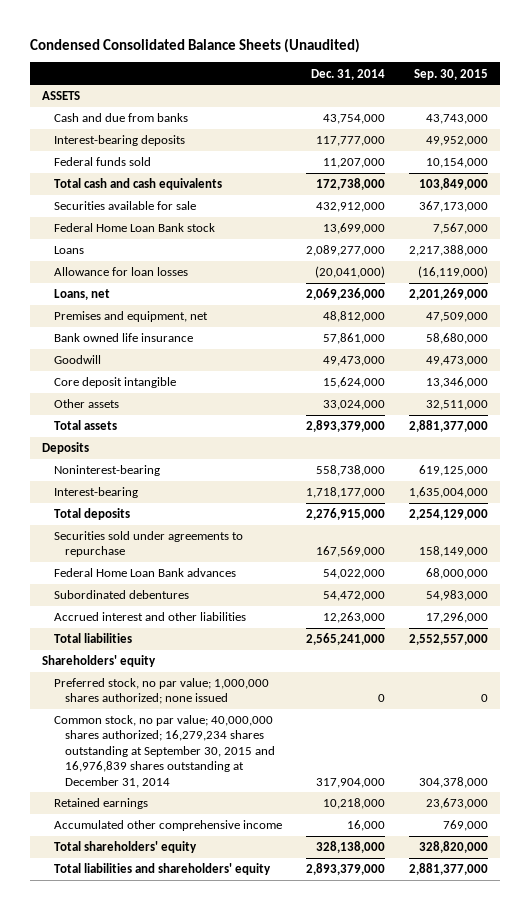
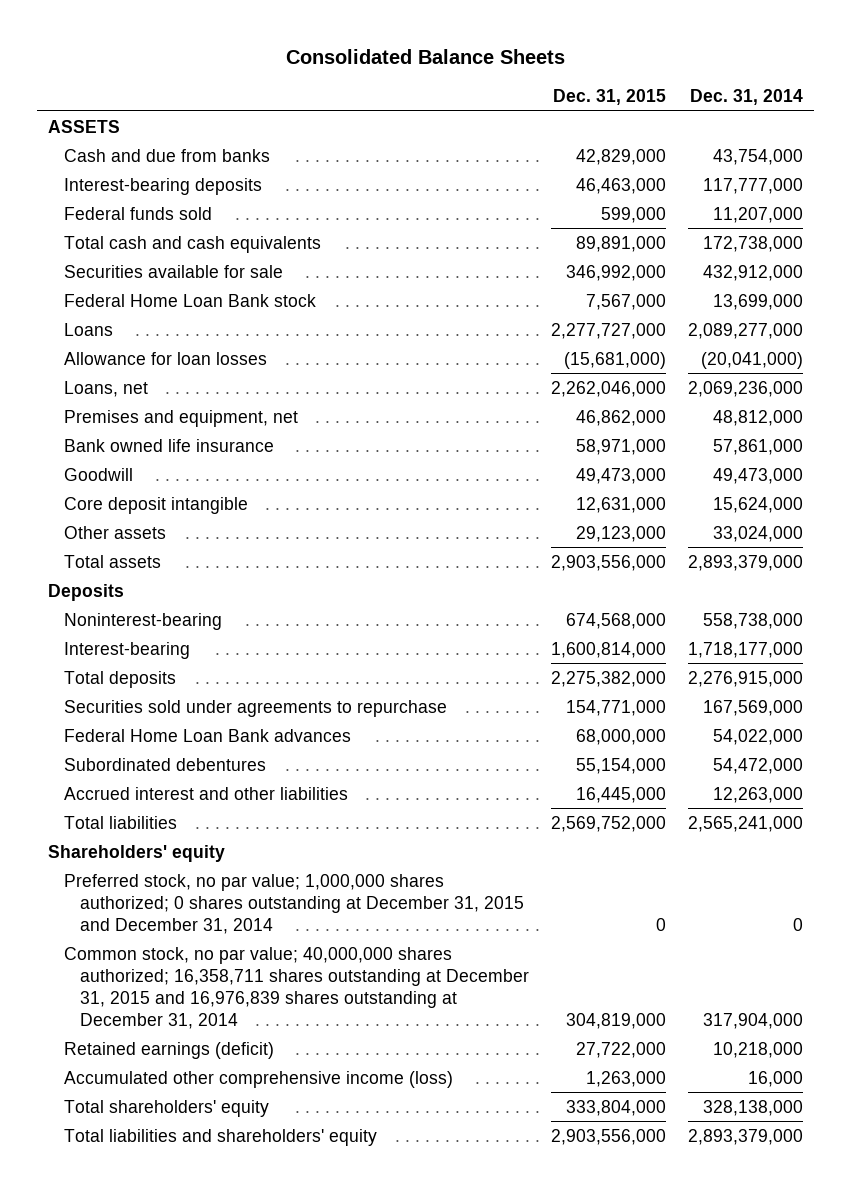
- Condensed Consolidated Balance Sheets (Unaudited)
+ Consolidated Balance Sheets
- | Dec. 31, 2014 | Sep. 30, 2015
+ | Dec. 31, 2015 | Dec. 31, 2014
- Preferred stock, no par value; 1,000,000 shares authorized; none issued | 0 | 0
- Common stock, no par value; 40,000,000 shares authorized; 16,279,234 shares outstanding at September 30, 2015 and 16,976,839 shares outstanding at December 31, 2014 | 317,904,000 | 304,378,000
- Retained earnings | 10,218,000 | 23,673,000
- Accumulated other comprehensive income | 16,000 | 769,000
+ Preferred stock, no par value; 1,000,000 shares authorized; 0 shares outstanding at December 31, 2015 and December 31, 2014 | 0 | 0
+ Common stock, no par value; 40,000,000 shares authorized; 16,358,711 shares outstanding at December 31, 2015 and 16,976,839 shares outstanding at December 31, 2014 | 304,819,000 | 317,904,000
+ Retained earnings (deficit) | 27,722,000 | 10,218,000
+ Accumulated other comprehensive income (loss) | 1,263,000 | 16,000

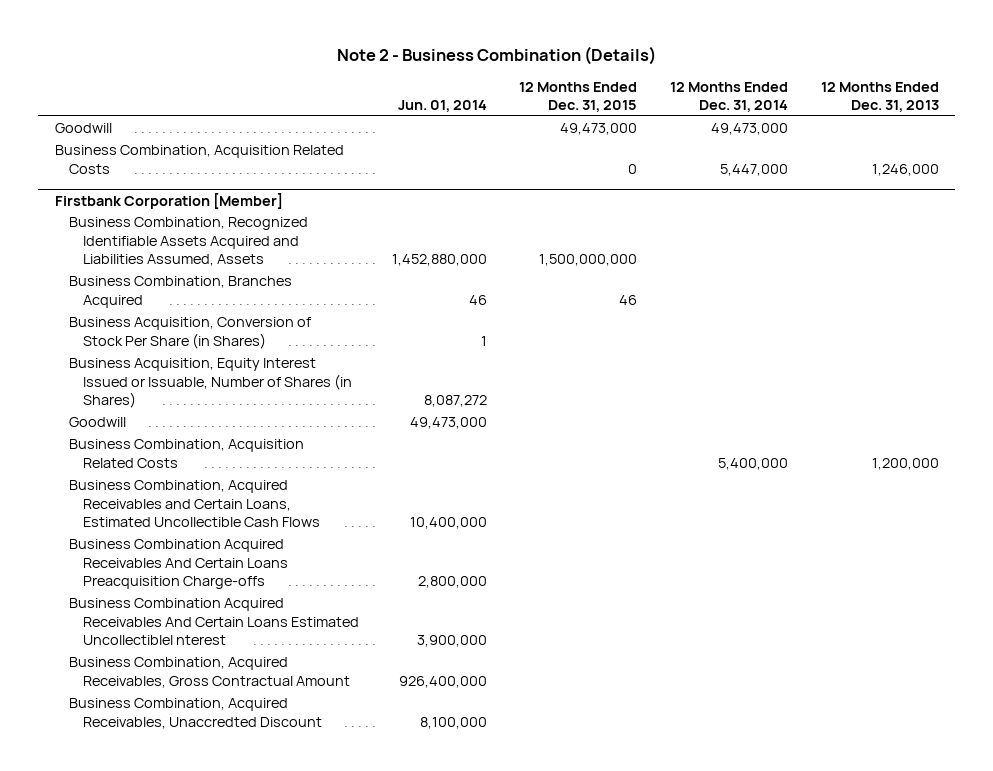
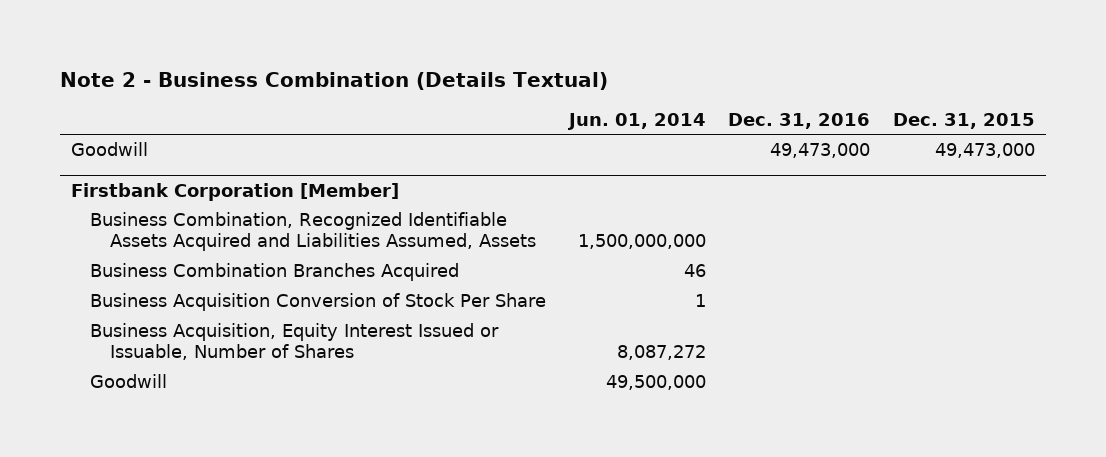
- Note 2 - Business Combination (Details)
+ Note 2 - Business Combination (Details Textual)
- | Jun. 01, 2014 | 12 Months Ended Dec. 31, 2015 | 12 Months Ended Dec. 31, 2014 | 12 Months Ended Dec. 31, 2013
+ | Jun. 01, 2014 | Dec. 31, 2016 | Dec. 31, 2015
- Business Combination, Acquisition Related Costs | | 0 | 5,447,000 | 1,246,000
@ Firstbank Corporation [Member]
- Business Combination, Recognized Identifiable Assets Acquired and Liabilities Assumed, Assets | 1,452,880,000 | 1,500,000,000 | |
- Business Combination, Branches Acquired | 46 | 46 | |
- Business Acquisition, Conversion of Stock Per Share (in Shares) | 1 | | |
- Business Acquisition, Equity Interest Issued or Issuable, Number of Shares (in Shares) | 8,087,272 | | |
- Goodwill | 49,473,000 | | |
- Business Combination, Acquisition Related Costs | | | 5,400,000 | 1,200,000
- Business Combination, Acquired Receivables and Certain Loans, Estimated Uncollectible Cash Flows | 10,400,000 | | |
- Business Combination Acquired Receivables And Certain Loans Preacquisition Charge-offs | 2,800,000 | | |
- Business Combination Acquired Receivables And Certain Loans Estimated UncollectibleI nterest | 3,900,000 | | |
- Business Combination, Acquired Receivables, Gross Contractual Amount | 926,400,000 | | |
- Business Combination, Acquired Receivables, Unaccredted Discount | 8,100,000 | | |
+ Business Combination, Recognized Identifiable Assets Acquired and Liabilities Assumed, Assets | 1,500,000,000 | |
+ Business Combination Branches Acquired | 46 | |
+ Business Acquisition Conversion of Stock Per Share | 1 | |
+ Business Acquisition, Equity Interest Issued or Issuable, Number of Shares | 8,087,272 | |
+ Goodwill | 49,500,000 | |

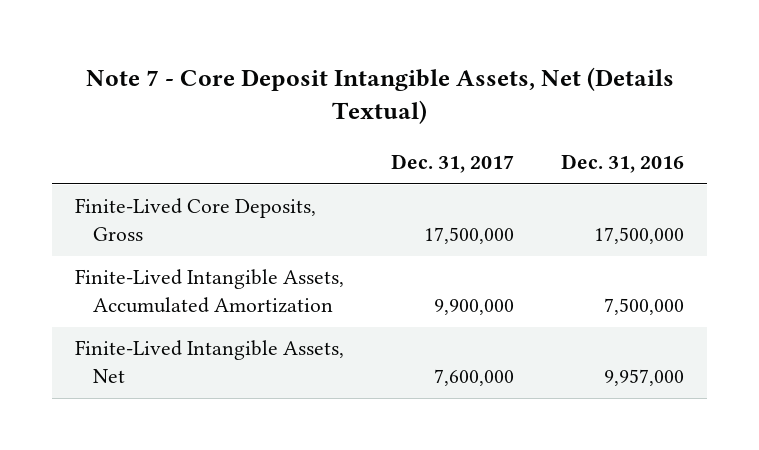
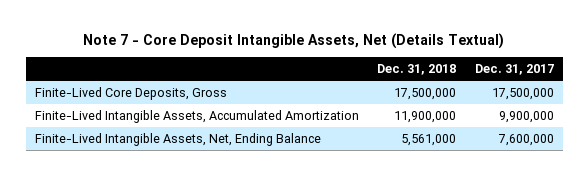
- | Dec. 31, 2017 | Dec. 31, 2016
+ | Dec. 31, 2018 | Dec. 31, 2017
- Finite-Lived Intangible Assets, Net | 7,600,000 | 9,957,000
+ Finite-Lived Intangible Assets, Net, Ending Balance | 5,561,000 | 7,600,000

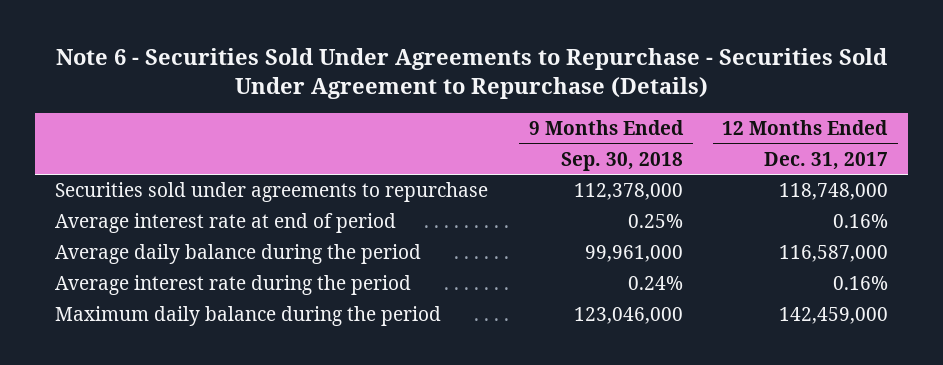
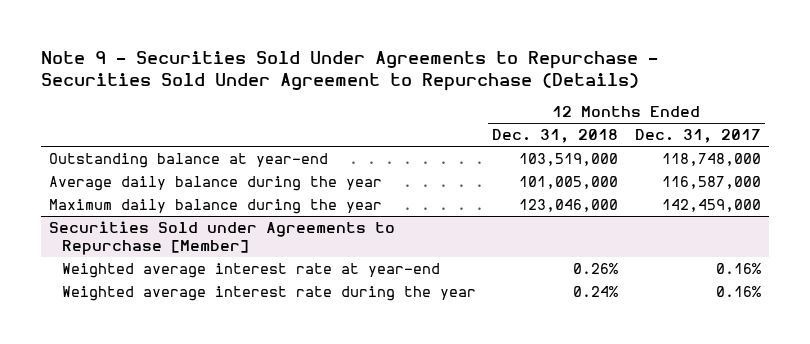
- Note 6 - Securities Sold Under Agreements to Repurchase - Securities Sold Under Agreement to Repurchase (Details)
+ Note 9 - Securities Sold Under Agreements to Repurchase - Securities Sold Under Agreement to Repurchase (Details)
- | 9 Months Ended Sep. 30, 2018 | 12 Months Ended Dec. 31, 2017
+ | 12 Months Ended Dec. 31, 2018 | 12 Months Ended Dec. 31, 2017
- Securities sold under agreements to repurchase | 112,378,000 | 118,748,000
- Average interest rate at end of period | 0.25% | 0.16%
- Average daily balance during the period | 99,961,000 | 116,587,000
- Average interest rate during the period | 0.24% | 0.16%
- Maximum daily balance during the period | 123,046,000 | 142,459,000
+ Outstanding balance at year-end | 103,519,000 | 118,748,000
+ Average daily balance during the year | 101,005,000 | 116,587,000
+ Maximum daily balance during the year | 123,046,000 | 142,459,000
+ Securities Sold under Agreements to Repurchase [Member]
+ Weighted average interest rate at year-end | 0.26% | 0.16%
+ Weighted average interest rate during the year | 0.24% | 0.16%

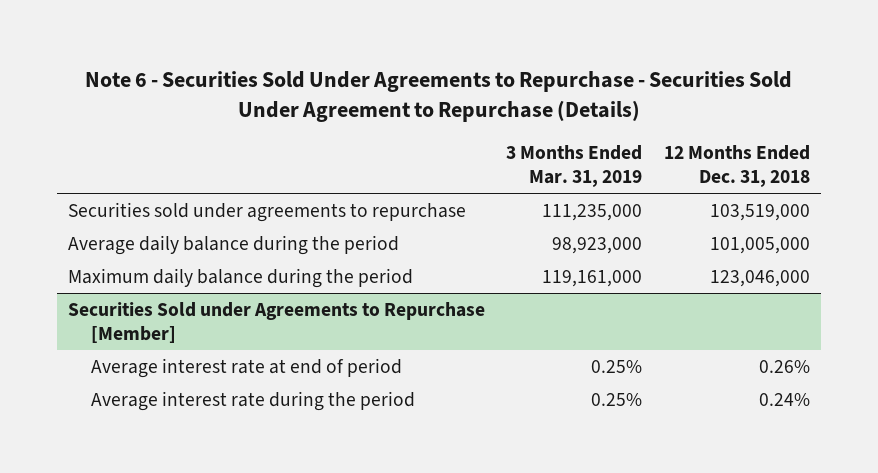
- Note 9 - Securities Sold Under Agreements to Repurchase - Securities Sold Under Agreement to Repurchase (Details)
+ Note 6 - Securities Sold Under Agreements to Repurchase - Securities Sold Under Agreement to Repurchase (Details)
- | 12 Months Ended Dec. 31, 2018 | 12 Months Ended Dec. 31, 2017
+ | 3 Months Ended Mar. 31, 2019 | 12 Months Ended Dec. 31, 2018
- Outstanding balance at year-end | 103,519,000 | 118,748,000
- Average daily balance during the year | 101,005,000 | 116,587,000
- Maximum daily balance during the year | 123,046,000 | 142,459,000
+ Securities sold under agreements to repurchase | 111,235,000 | 103,519,000
+ Average daily balance during the period | 98,923,000 | 101,005,000
+ Maximum daily balance during the period | 119,161,000 | 123,046,000
@ Securities Sold under Agreements to Repurchase [Member]
- Weighted average interest rate at year-end | 0.26% | 0.16%
- Weighted average interest rate during the year | 0.24% | 0.16%
+ Average interest rate at end of period | 0.25% | 0.26%
+ Average interest rate during the period | 0.25% | 0.24%

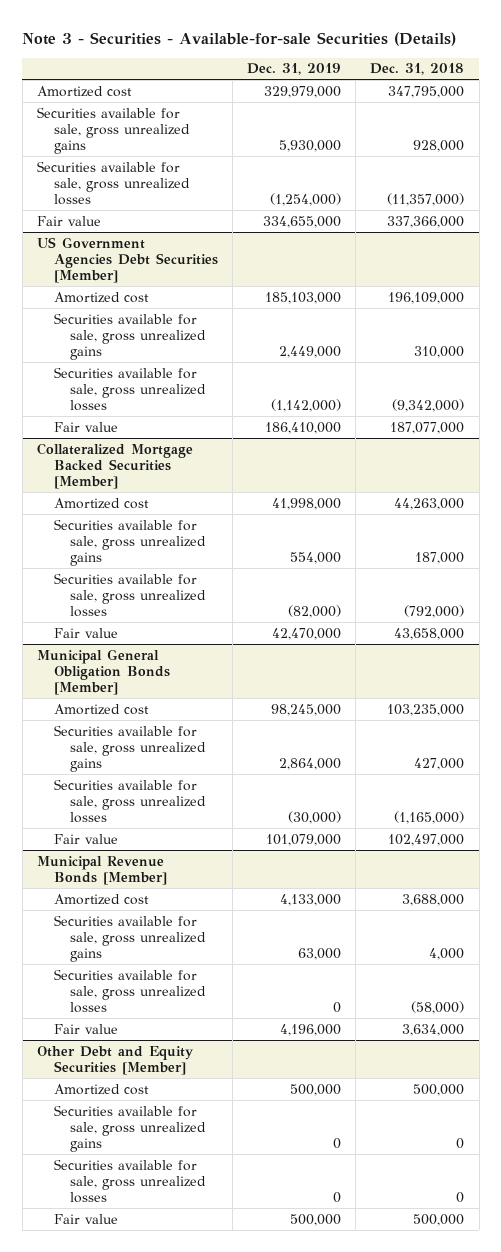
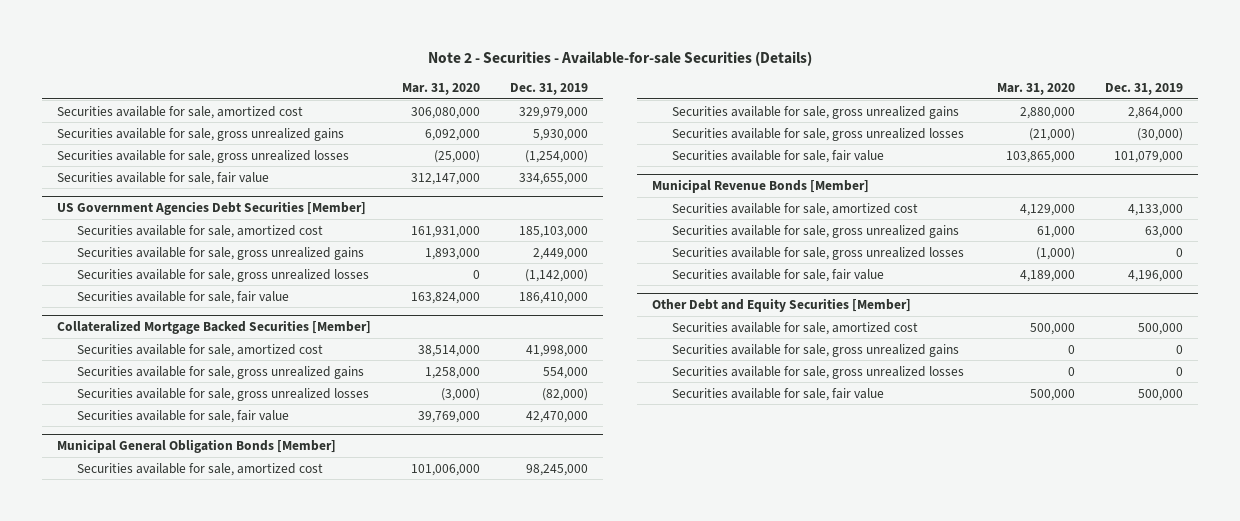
- Note 3 - Securities - Available-for-sale Securities (Details)
+ Note 2 - Securities - Available-for-sale Securities (Details)
- | Dec. 31, 2019 | Dec. 31, 2018
+ | Mar. 31, 2020 | Dec. 31, 2019
- Amortized cost | 329,979,000 | 347,795,000
+ Securities available for sale, amortized cost | 306,080,000 | 329,979,000
- Fair value | 334,655,000 | 337,366,000
+ Securities available for sale, fair value | 312,147,000 | 334,655,000
@ US Government Agencies Debt Securities [Member]
- Amortized cost | 185,103,000 | 196,109,000
+ Securities available for sale, amortized cost | 161,931,000 | 185,103,000
- Fair value | 186,410,000 | 187,077,000
+ Securities available for sale, fair value | 163,824,000 | 186,410,000
@ Collateralized Mortgage Backed Securities [Member]
- Amortized cost | 41,998,000 | 44,263,000
+ Securities available for sale, amortized cost | 38,514,000 | 41,998,000
- Fair value | 42,470,000 | 43,658,000
+ Securities available for sale, fair value | 39,769,000 | 42,470,000
@ Municipal General Obligation Bonds [Member]
- Amortized cost | 98,245,000 | 103,235,000
+ Securities available for sale, amortized cost | 101,006,000 | 98,245,000
- Fair value | 101,079,000 | 102,497,000
+ Securities available for sale, fair value | 103,865,000 | 101,079,000
@ Municipal Revenue Bonds [Member]
- Amortized cost | 4,133,000 | 3,688,000
+ Securities available for sale, amortized cost | 4,129,000 | 4,133,000
- Fair value | 4,196,000 | 3,634,000
+ Securities available for sale, fair value | 4,189,000 | 4,196,000
@ Other Debt and Equity Securities [Member]
- Amortized cost | 500,000 | 500,000
+ Securities available for sale, amortized cost | 500,000 | 500,000
- Fair value | 500,000 | 500,000
+ Securities available for sale, fair value | 500,000 | 500,000

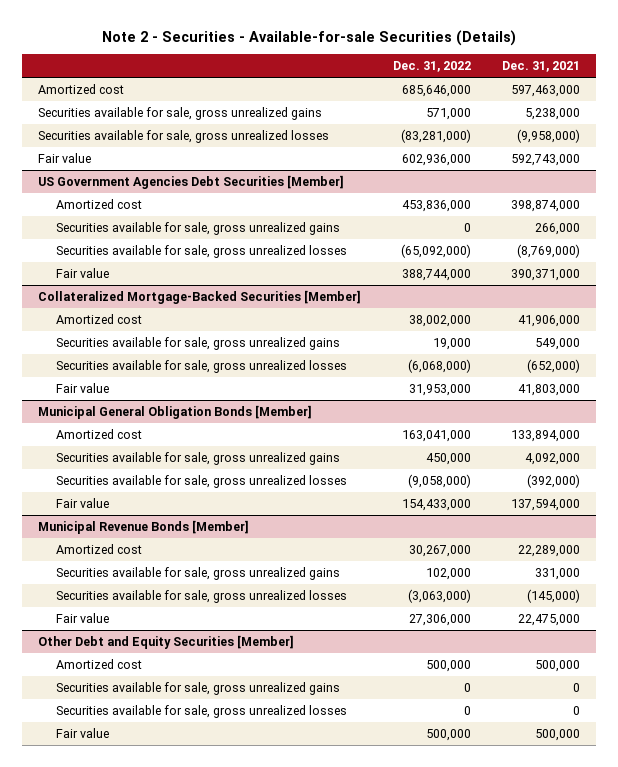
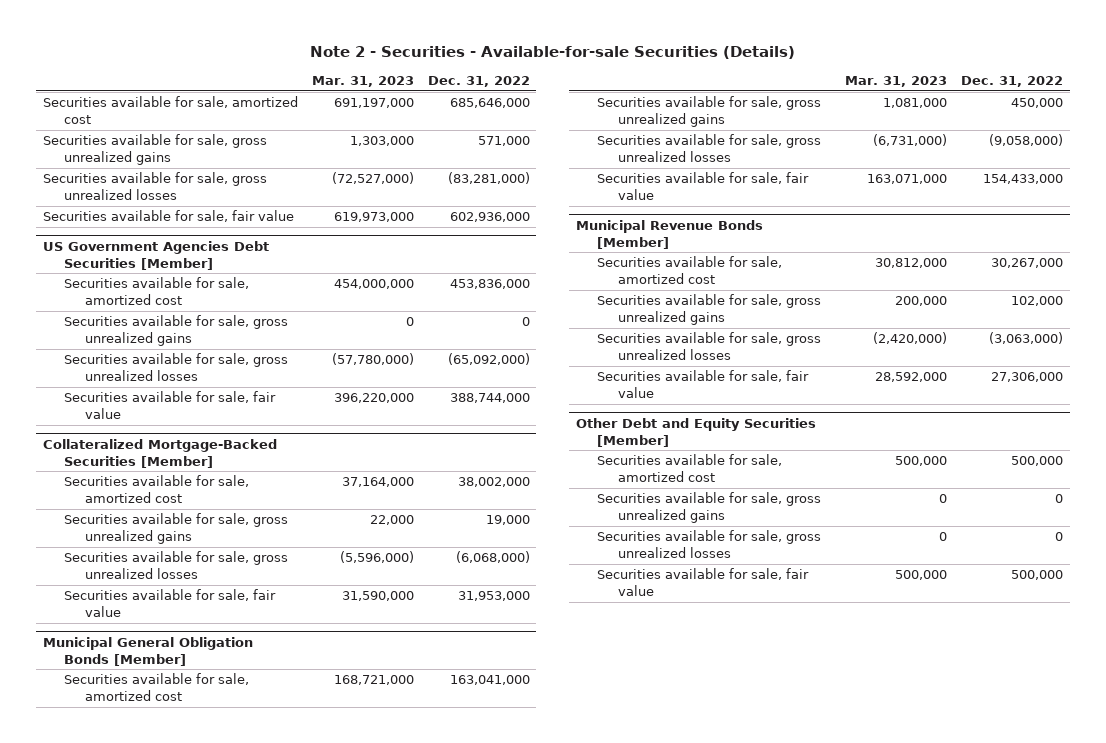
- | Dec. 31, 2022 | Dec. 31, 2021
+ | Mar. 31, 2023 | Dec. 31, 2022
- Amortized cost | 685,646,000 | 597,463,000
+ Securities available for sale, amortized cost | 691,197,000 | 685,646,000
- Fair value | 602,936,000 | 592,743,000
+ Securities available for sale, fair value | 619,973,000 | 602,936,000
@ US Government Agencies Debt Securities [Member]
- Amortized cost | 453,836,000 | 398,874,000
+ Securities available for sale, amortized cost | 454,000,000 | 453,836,000
- Fair value | 388,744,000 | 390,371,000
+ Securities available for sale, fair value | 396,220,000 | 388,744,000
@ Collateralized Mortgage-Backed Securities [Member]
- Amortized cost | 38,002,000 | 41,906,000
+ Securities available for sale, amortized cost | 37,164,000 | 38,002,000
- Fair value | 31,953,000 | 41,803,000
+ Securities available for sale, fair value | 31,590,000 | 31,953,000
@ Municipal General Obligation Bonds [Member]
- Amortized cost | 163,041,000 | 133,894,000
+ Securities available for sale, amortized cost | 168,721,000 | 163,041,000
- Fair value | 154,433,000 | 137,594,000
+ Securities available for sale, fair value | 163,071,000 | 154,433,000
@ Municipal Revenue Bonds [Member]
- Amortized cost | 30,267,000 | 22,289,000
+ Securities available for sale, amortized cost | 30,812,000 | 30,267,000
- Fair value | 27,306,000 | 22,475,000
+ Securities available for sale, fair value | 28,592,000 | 27,306,000
@ Other Debt and Equity Securities [Member]
- Amortized cost | 500,000 | 500,000
+ Securities available for sale, amortized cost | 500,000 | 500,000
- Fair value | 500,000 | 500,000
+ Securities available for sale, fair value | 500,000 | 500,000

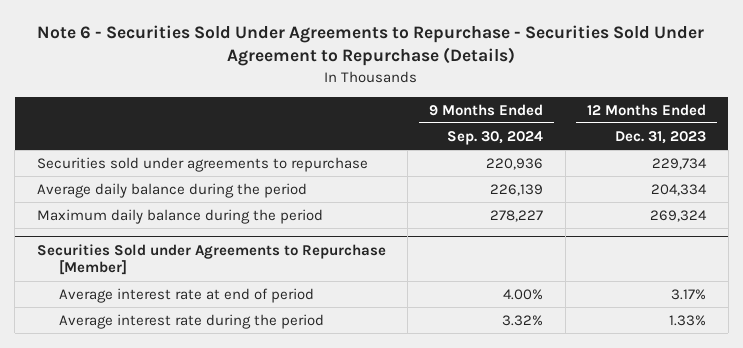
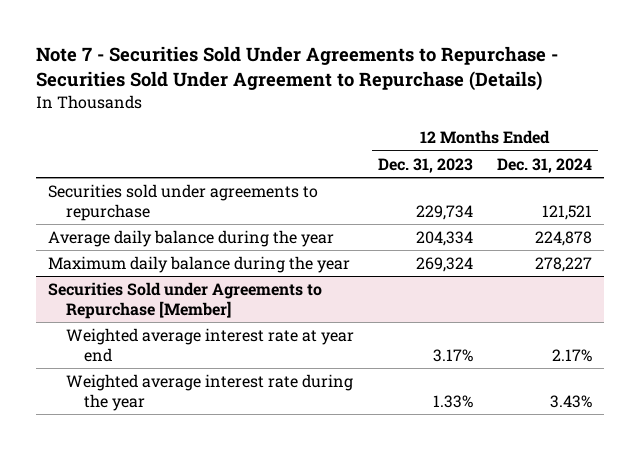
- Note 6 - Securities Sold Under Agreements to Repurchase - Securities Sold Under Agreement to Repurchase (Details)
+ Note 7 - Securities Sold Under Agreements to Repurchase - Securities Sold Under Agreement to Repurchase (Details)
- | 9 Months Ended Sep. 30, 2024 | 12 Months Ended Dec. 31, 2023
+ | 12 Months Ended Dec. 31, 2023 | 12 Months Ended Dec. 31, 2024
- Average daily balance during the period | 226,139 | 204,334
- Maximum daily balance during the period | 278,227 | 269,324
+ Average daily balance during the year | 204,334 | 224,878
+ Maximum daily balance during the year | 269,324 | 278,227
@ Securities Sold under Agreements to Repurchase [Member]
- Average interest rate at end of period | 4.00% | 3.17%
- Average interest rate during the period | 3.32% | 1.33%
+ Weighted average interest rate at year end | 3.17% | 2.17%
+ Weighted average interest rate during the year | 1.33% | 3.43%

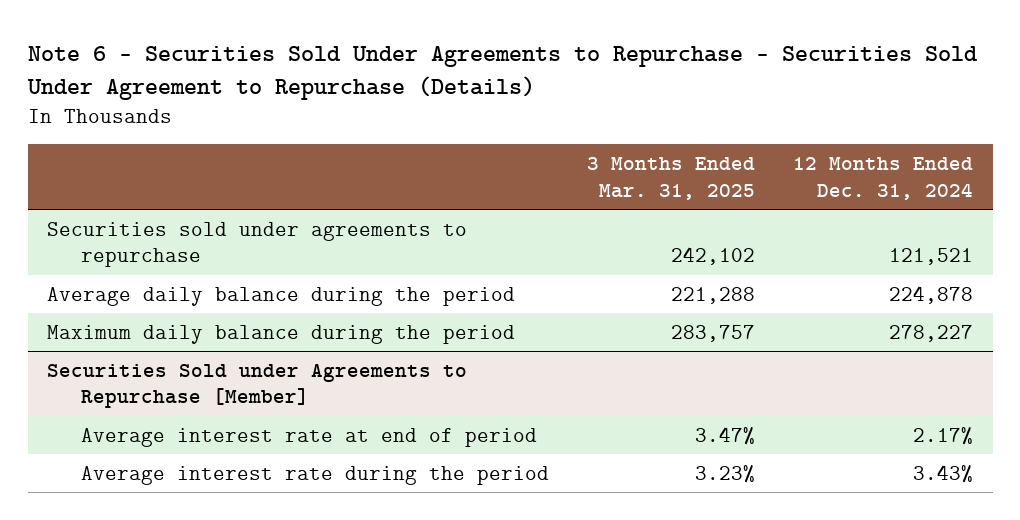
- Note 7 - Securities Sold Under Agreements to Repurchase - Securities Sold Under Agreement to Repurchase (Details)
+ Note 6 - Securities Sold Under Agreements to Repurchase - Securities Sold Under Agreement to Repurchase (Details)
- | 12 Months Ended Dec. 31, 2023 | 12 Months Ended Dec. 31, 2024
+ | 3 Months Ended Mar. 31, 2025 | 12 Months Ended Dec. 31, 2024
- Average daily balance during the year | 204,334 | 224,878
- Maximum daily balance during the year | 269,324 | 278,227
+ Average daily balance during the period | 221,288 | 224,878
+ Maximum daily balance during the period | 283,757 | 278,227
@ Securities Sold under Agreements to Repurchase [Member]
- Weighted average interest rate at year end | 3.17% | 2.17%
- Weighted average interest rate during the year | 1.33% | 3.43%
+ Average interest rate at end of period | 3.47% | 2.17%
+ Average interest rate during the period | 3.23% | 3.43%

